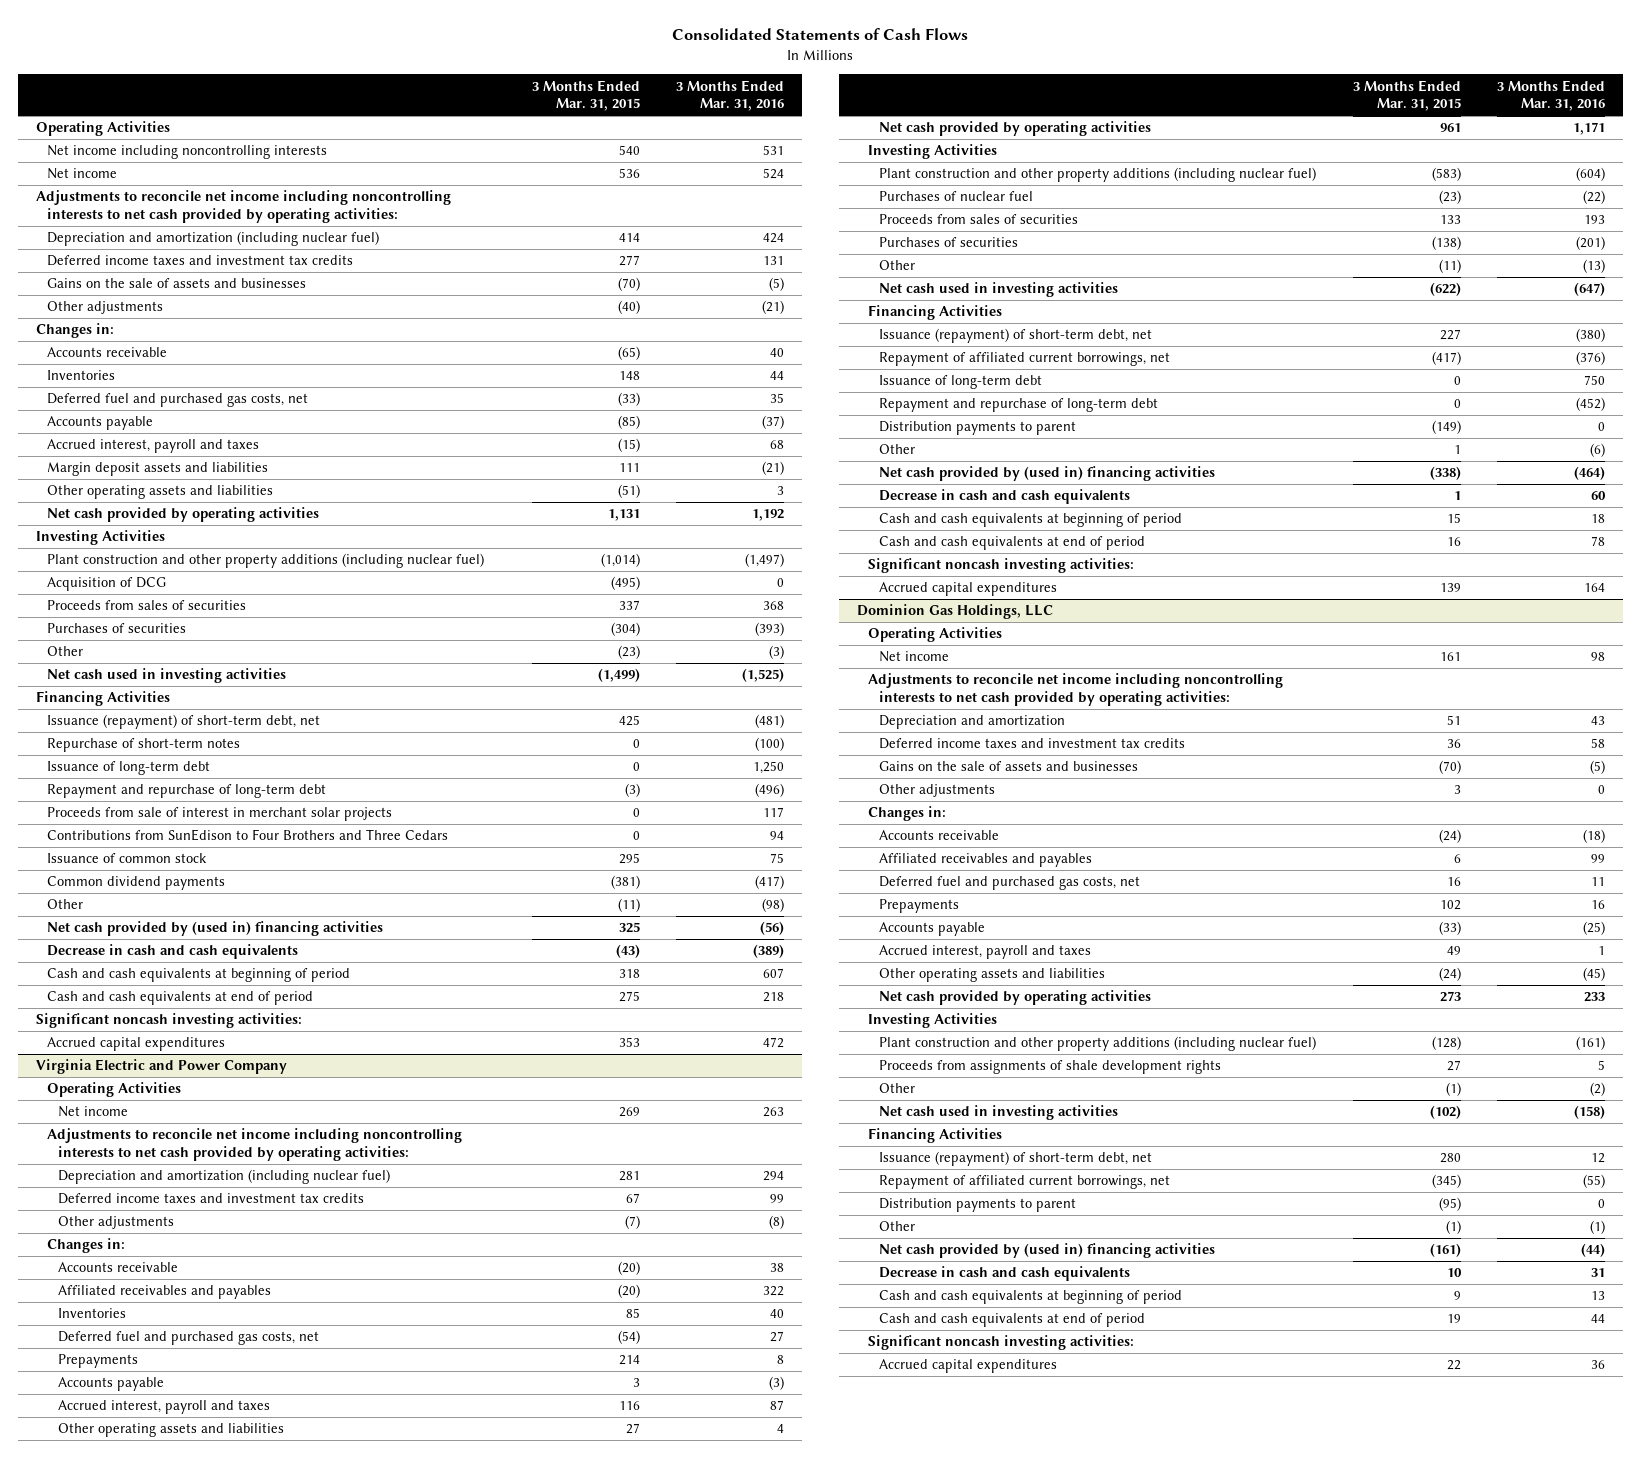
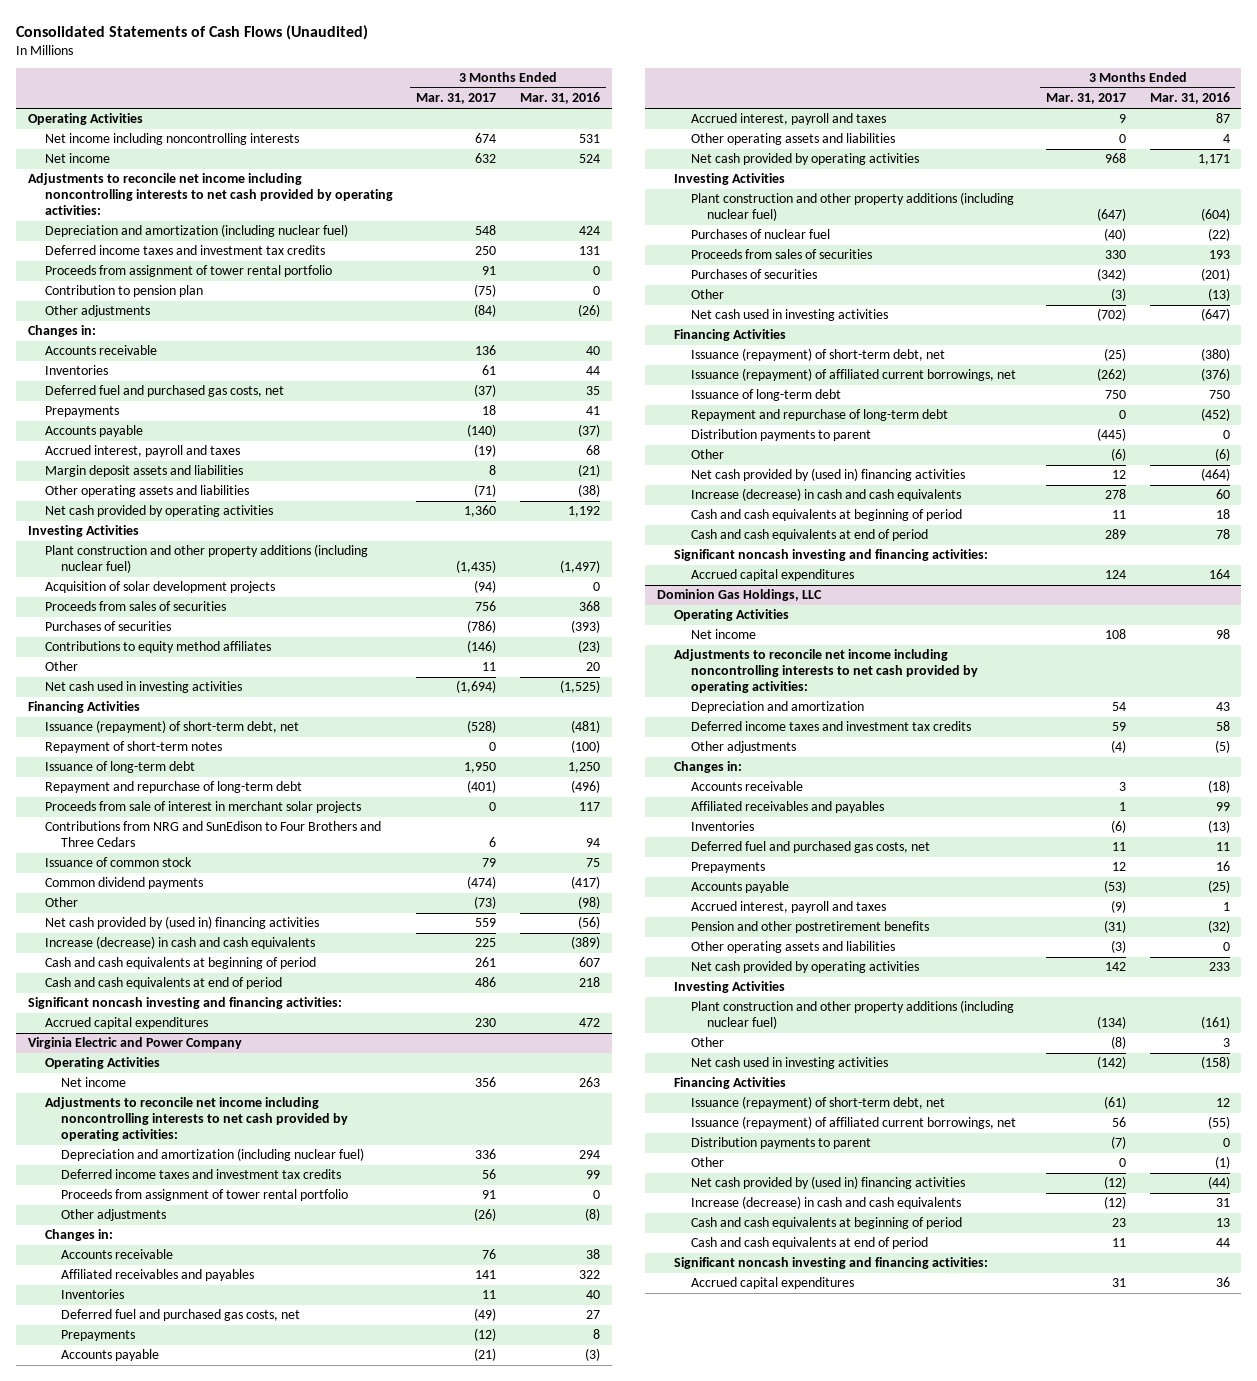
- Consolidated Statements of Cash Flows
+ Consolidated Statements of Cash Flows (Unaudited)
- | 3 Months Ended Mar. 31, 2015 | 3 Months Ended Mar. 31, 2016
+ | 3 Months Ended Mar. 31, 2017 | 3 Months Ended Mar. 31, 2016
- Gains on the sale of assets and businesses | (70) | (5)
- Other adjustments | (40) | (21)
+ Proceeds from assignment of tower rental portfolio | 91 | 0
+ Contribution to pension plan | (75) | 0
+ Other adjustments | (84) | (26)
+ Prepayments | 18 | 41
- Other operating assets and liabilities | (51) | 3
+ Other operating assets and liabilities | (71) | (38)
- Acquisition of DCG | (495) | 0
+ Acquisition of solar development projects | (94) | 0
- Other | (23) | (3)
+ Contributions to equity method affiliates | (146) | (23)
+ Other | 11 | 20
- Repurchase of short-term notes | 0 | (100)
+ Repayment of short-term notes | 0 | (100)
- Contributions from SunEdison to Four Brothers and Three Cedars | 0 | 94
+ Contributions from NRG and SunEdison to Four Brothers and Three Cedars | 6 | 94
- Decrease in cash and cash equivalents | (43) | (389)
+ Increase (decrease) in cash and cash equivalents | 225 | (389)
- Significant noncash investing activities:
+ Significant noncash investing and financing activities:
@ Virginia Electric and Power Company
+ Proceeds from assignment of tower rental portfolio | 91 | 0
- Repayment of affiliated current borrowings, net | (417) | (376)
+ Issuance (repayment) of affiliated current borrowings, net | (262) | (376)
- Decrease in cash and cash equivalents | 1 | 60
+ Increase (decrease) in cash and cash equivalents | 278 | 60
- Significant noncash investing activities:
+ Significant noncash investing and financing activities:
@ Dominion Gas Holdings, LLC
- Gains on the sale of assets and businesses | (70) | (5)
- Other adjustments | 3 | 0
+ Other adjustments | (4) | (5)
+ Inventories | (6) | (13)
- Other operating assets and liabilities | (24) | (45)
+ Pension and other postretirement benefits | (31) | (32)
+ Other operating assets and liabilities | (3) | 0
- Proceeds from assignments of shale development rights | 27 | 5
- Other | (1) | (2)
+ Other | (8) | 3
- Repayment of affiliated current borrowings, net | (345) | (55)
+ Issuance (repayment) of affiliated current borrowings, net | 56 | (55)
- Decrease in cash and cash equivalents | 10 | 31
+ Increase (decrease) in cash and cash equivalents | (12) | 31
- Significant noncash investing activities:
+ Significant noncash investing and financing activities:

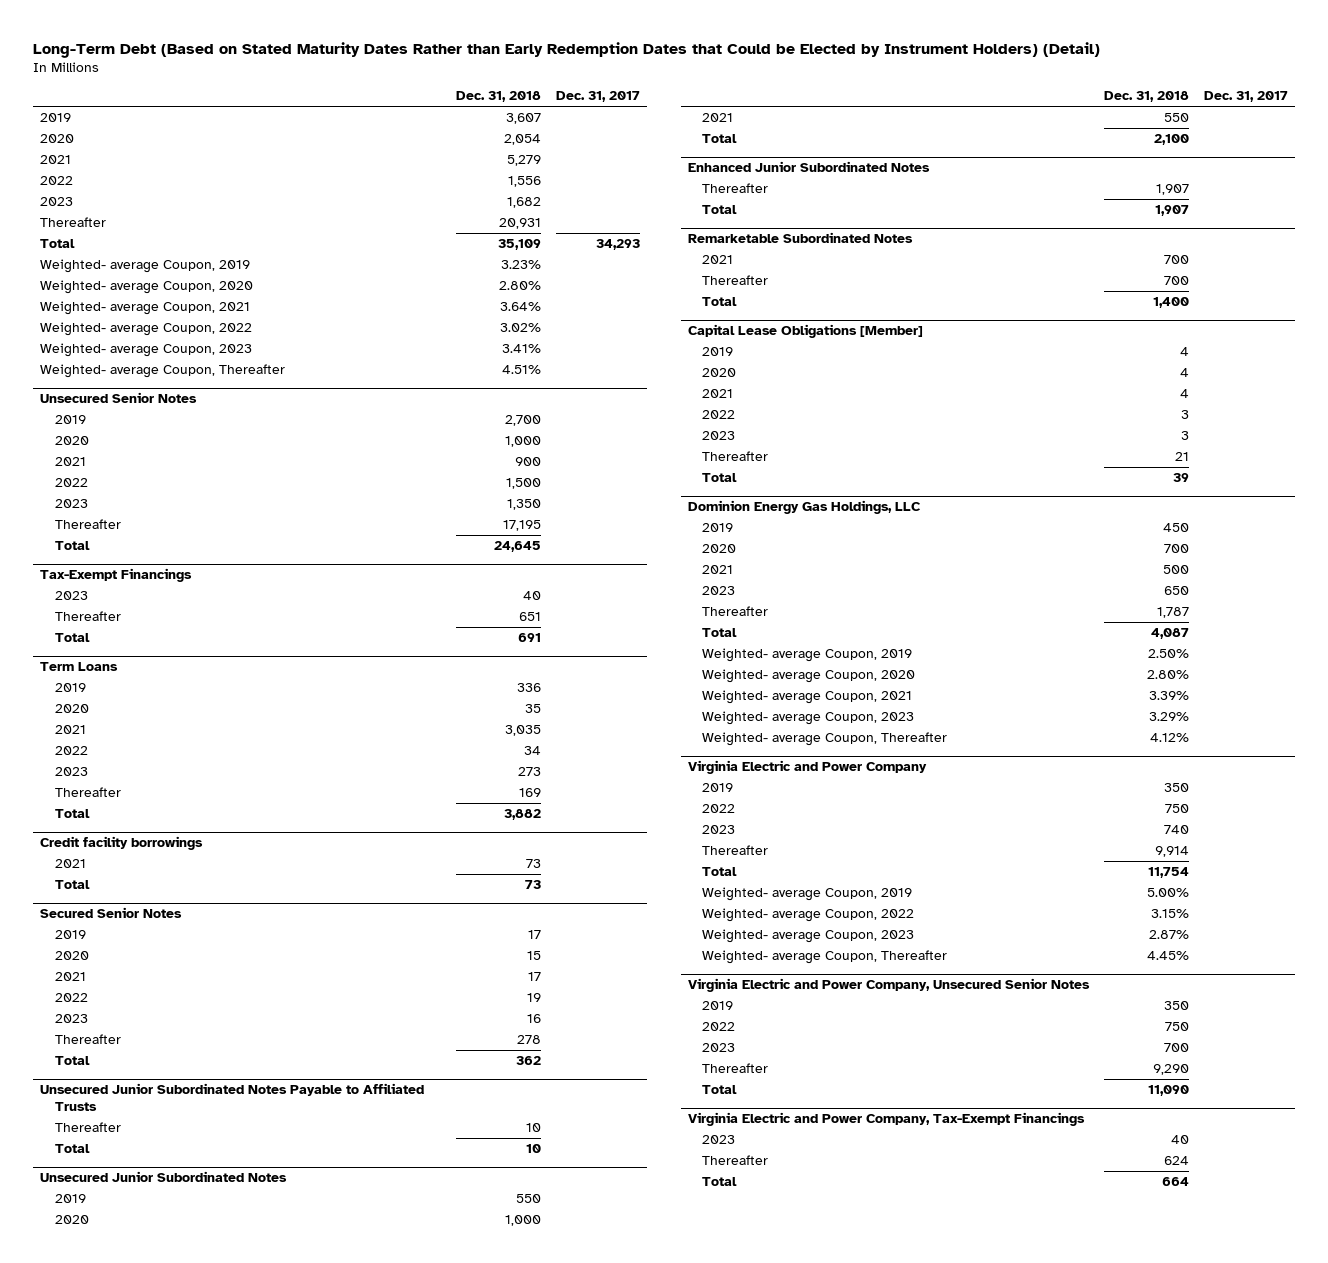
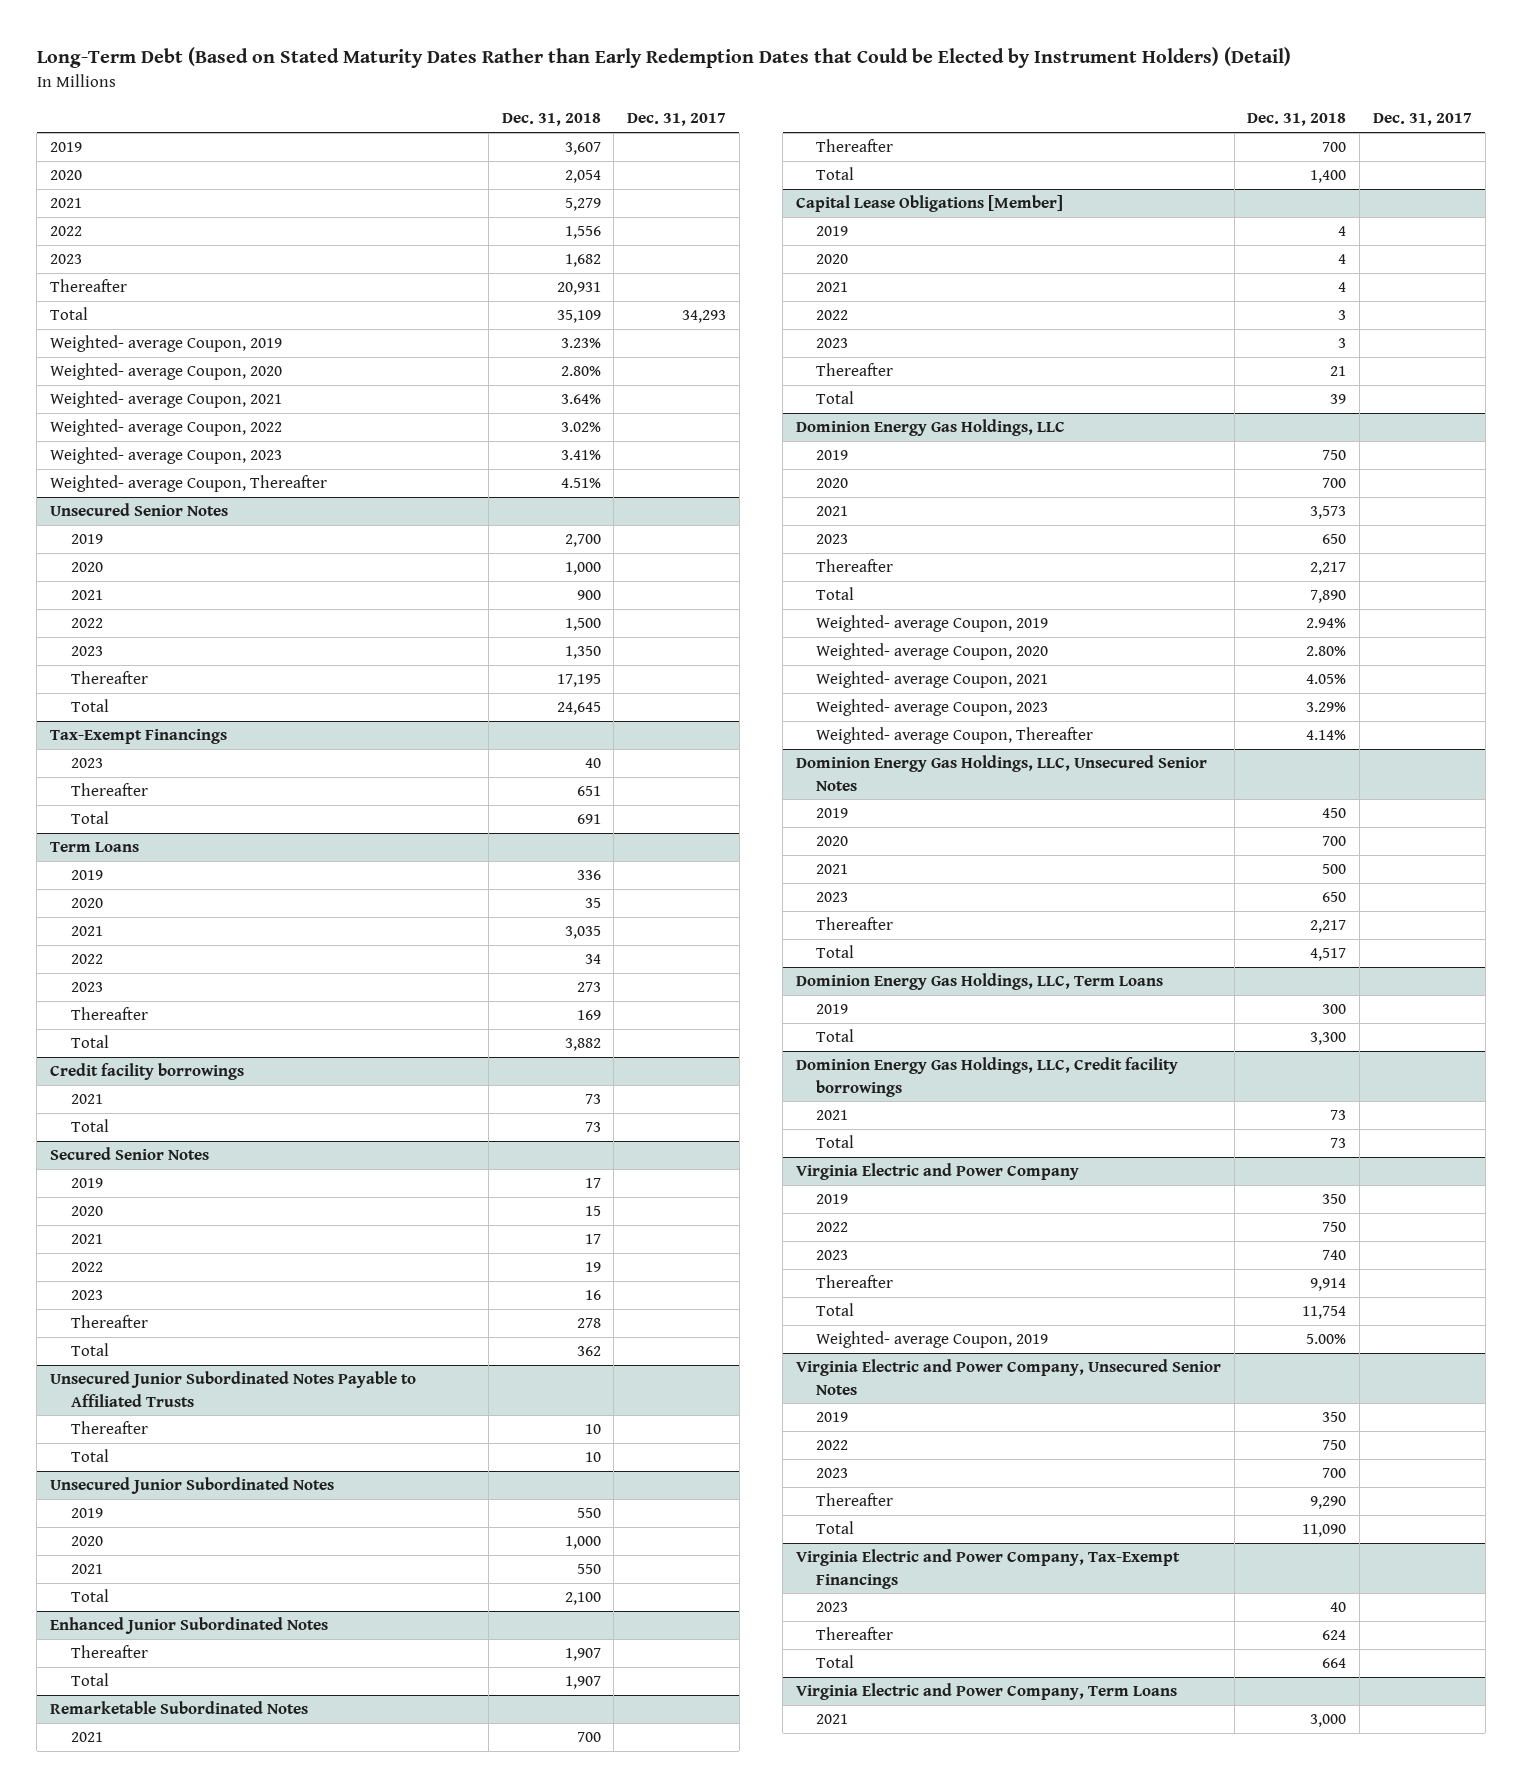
@ Dominion Energy Gas Holdings, LLC
- 2019 | 450 |
+ 2019 | 750 |
- 2021 | 500 |
+ 2021 | 3,573 |
- Thereafter | 1,787 |
- Total | 4,087 |
- Weighted- average Coupon, 2019 | 2.50% |
+ Thereafter | 2,217 |
+ Total | 7,890 |
+ Weighted- average Coupon, 2019 | 2.94% |
- Weighted- average Coupon, 2021 | 3.39% |
+ Weighted- average Coupon, 2021 | 4.05% |
- Weighted- average Coupon, Thereafter | 4.12% |
+ Weighted- average Coupon, Thereafter | 4.14% |
+ Dominion Energy Gas Holdings, LLC, Unsecured Senior Notes
+ 2019 | 450 |
+ 2020 | 700 |
+ 2021 | 500 |
+ 2023 | 650 |
+ Thereafter | 2,217 |
+ Total | 4,517 |
+ Dominion Energy Gas Holdings, LLC, Term Loans
+ 2019 | 300 |
+ Total | 3,300 |
+ Dominion Energy Gas Holdings, LLC, Credit facility borrowings
+ 2021 | 73 |
+ Total | 73 |
@ Virginia Electric and Power Company
- Weighted- average Coupon, 2022 | 3.15% |
- Weighted- average Coupon, 2023 | 2.87% |
- Weighted- average Coupon, Thereafter | 4.45% |
+ Virginia Electric and Power Company, Term Loans
+ 2021 | 3,000 |

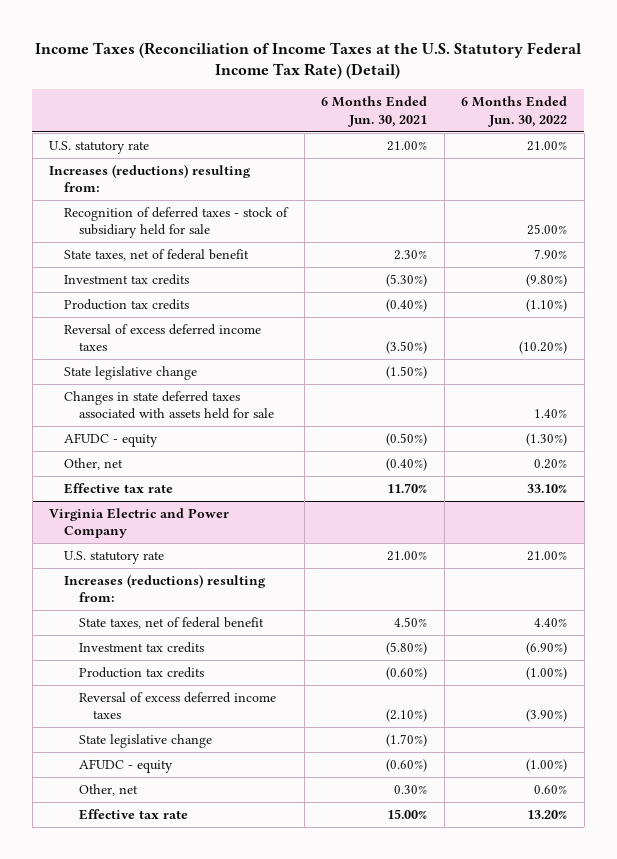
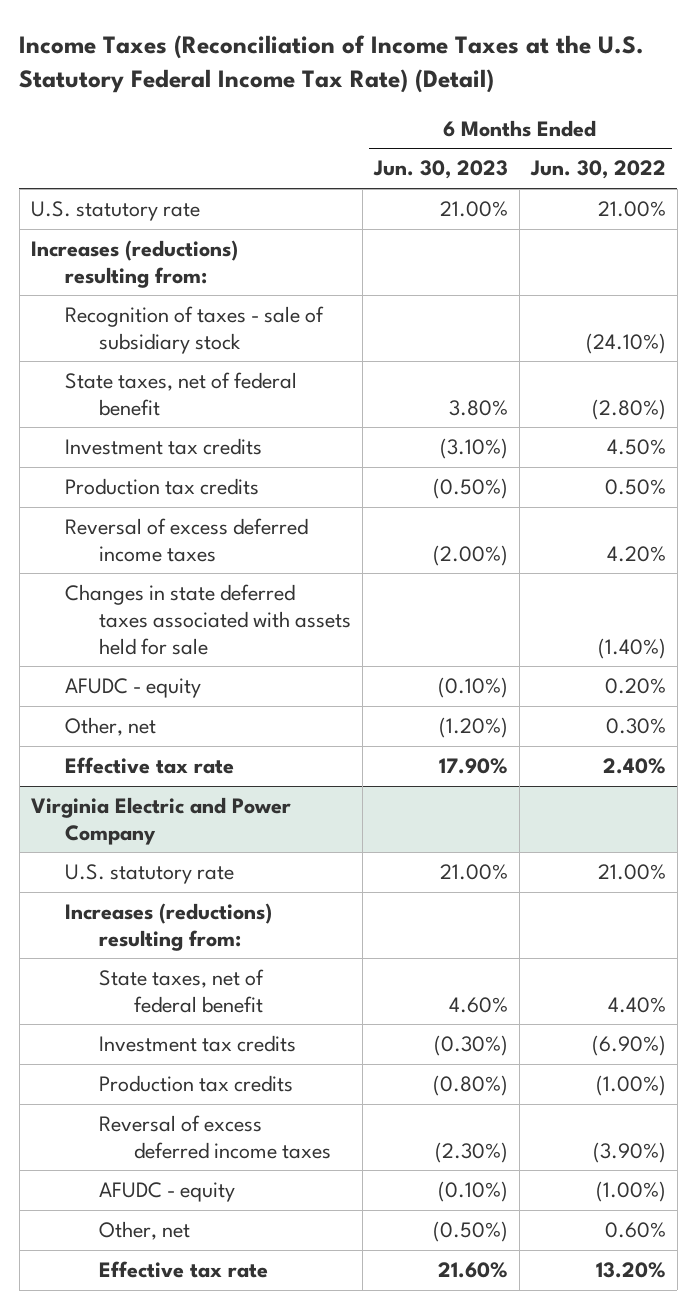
- | 6 Months Ended Jun. 30, 2021 | 6 Months Ended Jun. 30, 2022
+ | 6 Months Ended Jun. 30, 2023 | 6 Months Ended Jun. 30, 2022
- Recognition of deferred taxes - stock of subsidiary held for sale | | 25.00%
- State taxes, net of federal benefit | 2.30% | 7.90%
- Investment tax credits | (5.30%) | (9.80%)
- Production tax credits | (0.40%) | (1.10%)
- Reversal of excess deferred income taxes | (3.50%) | (10.20%)
- State legislative change | (1.50%) |
- Changes in state deferred taxes associated with assets held for sale | | 1.40%
- AFUDC - equity | (0.50%) | (1.30%)
- Other, net | (0.40%) | 0.20%
- Effective tax rate | 11.70% | 33.10%
+ Recognition of taxes - sale of subsidiary stock | | (24.10%)
+ State taxes, net of federal benefit | 3.80% | (2.80%)
+ Investment tax credits | (3.10%) | 4.50%
+ Production tax credits | (0.50%) | 0.50%
+ Reversal of excess deferred income taxes | (2.00%) | 4.20%
+ Changes in state deferred taxes associated with assets held for sale | | (1.40%)
+ AFUDC - equity | (0.10%) | 0.20%
+ Other, net | (1.20%) | 0.30%
+ Effective tax rate | 17.90% | 2.40%
@ Virginia Electric and Power Company
- State legislative change | (1.70%) |

